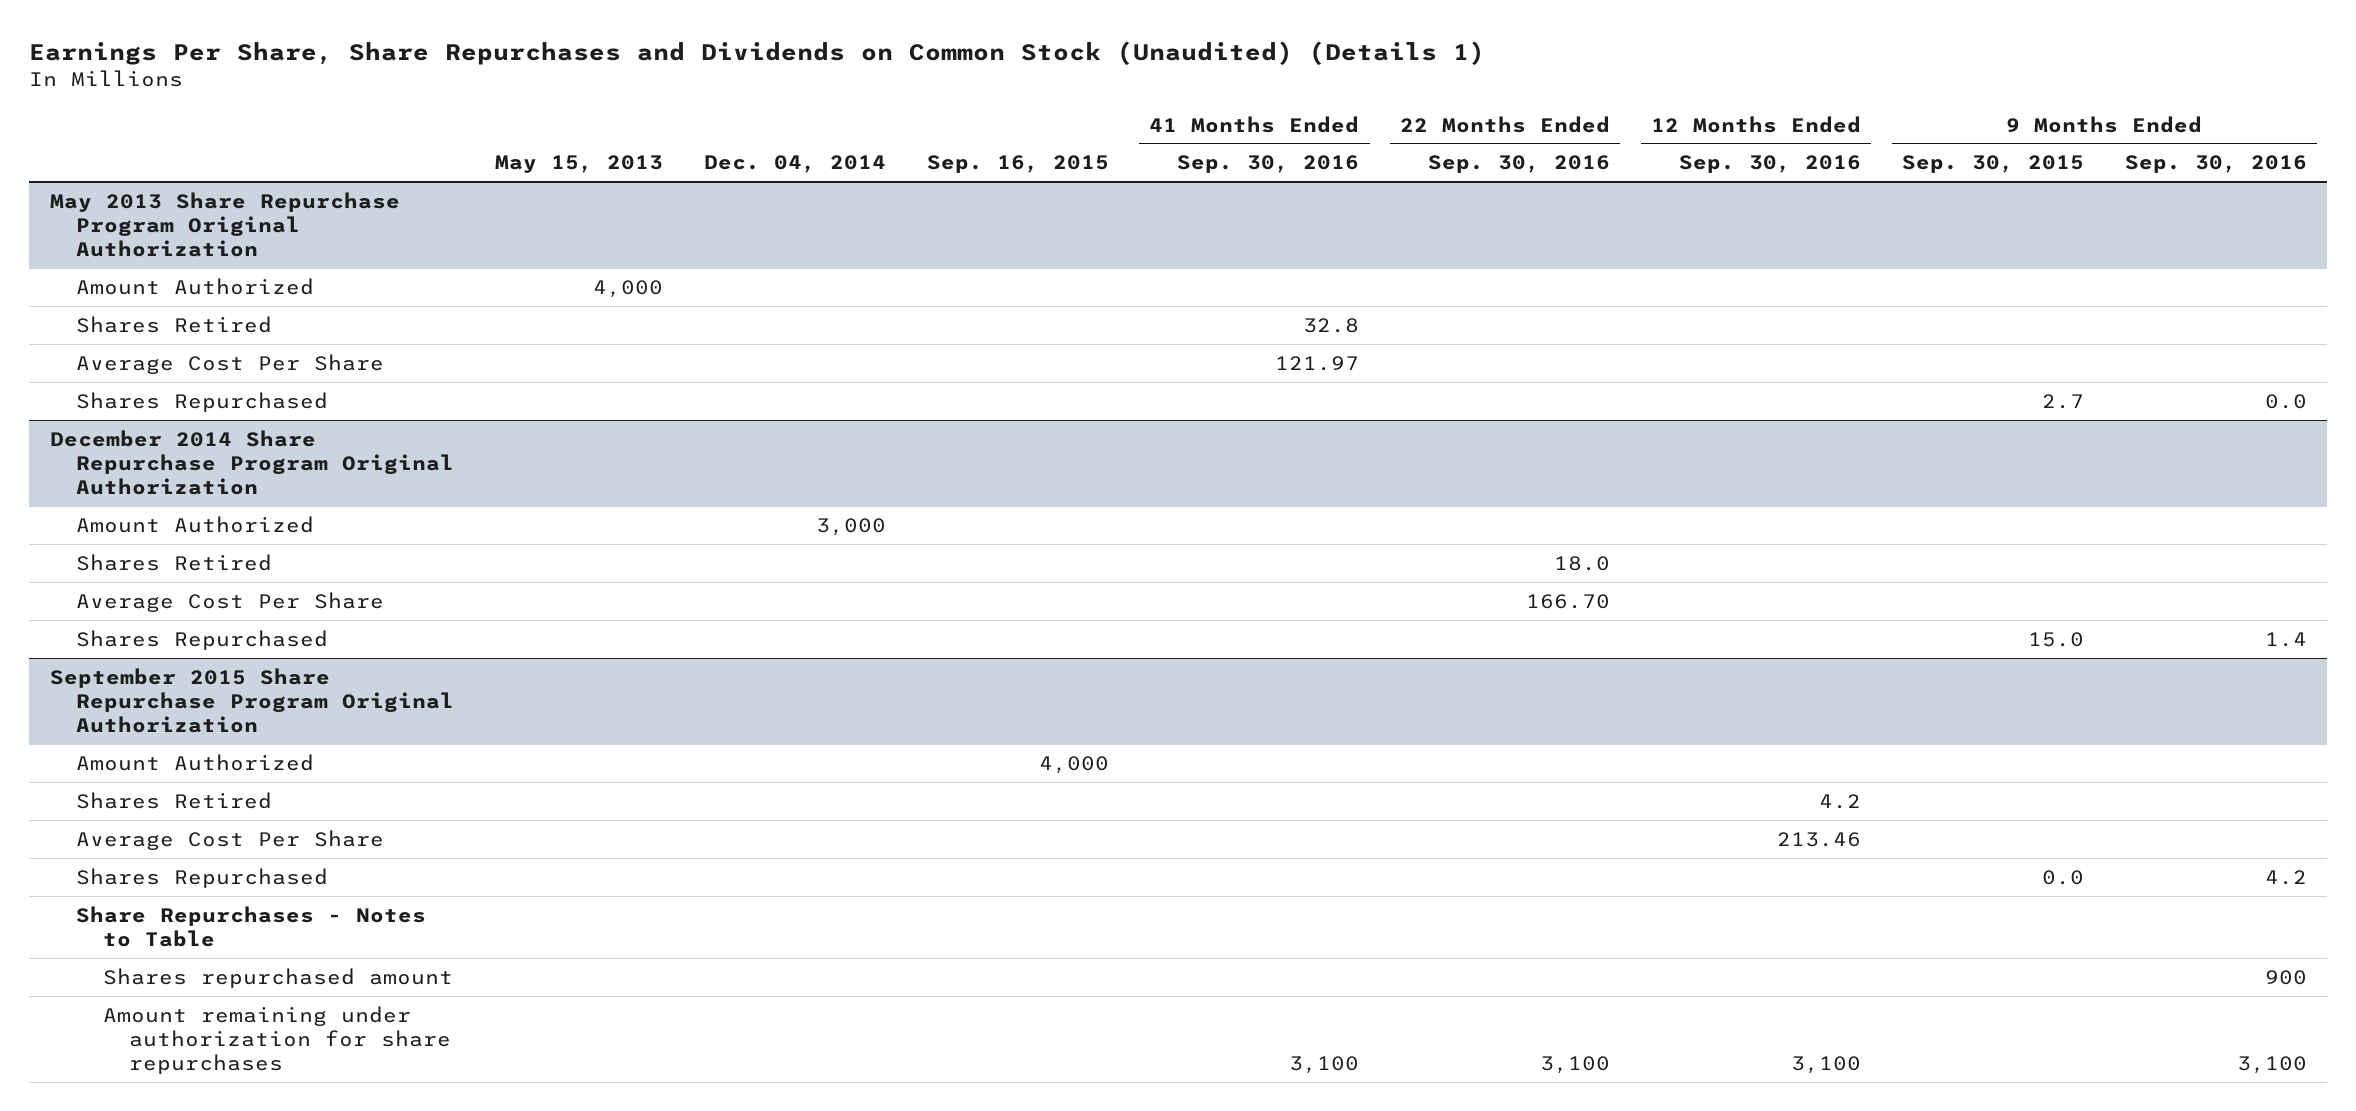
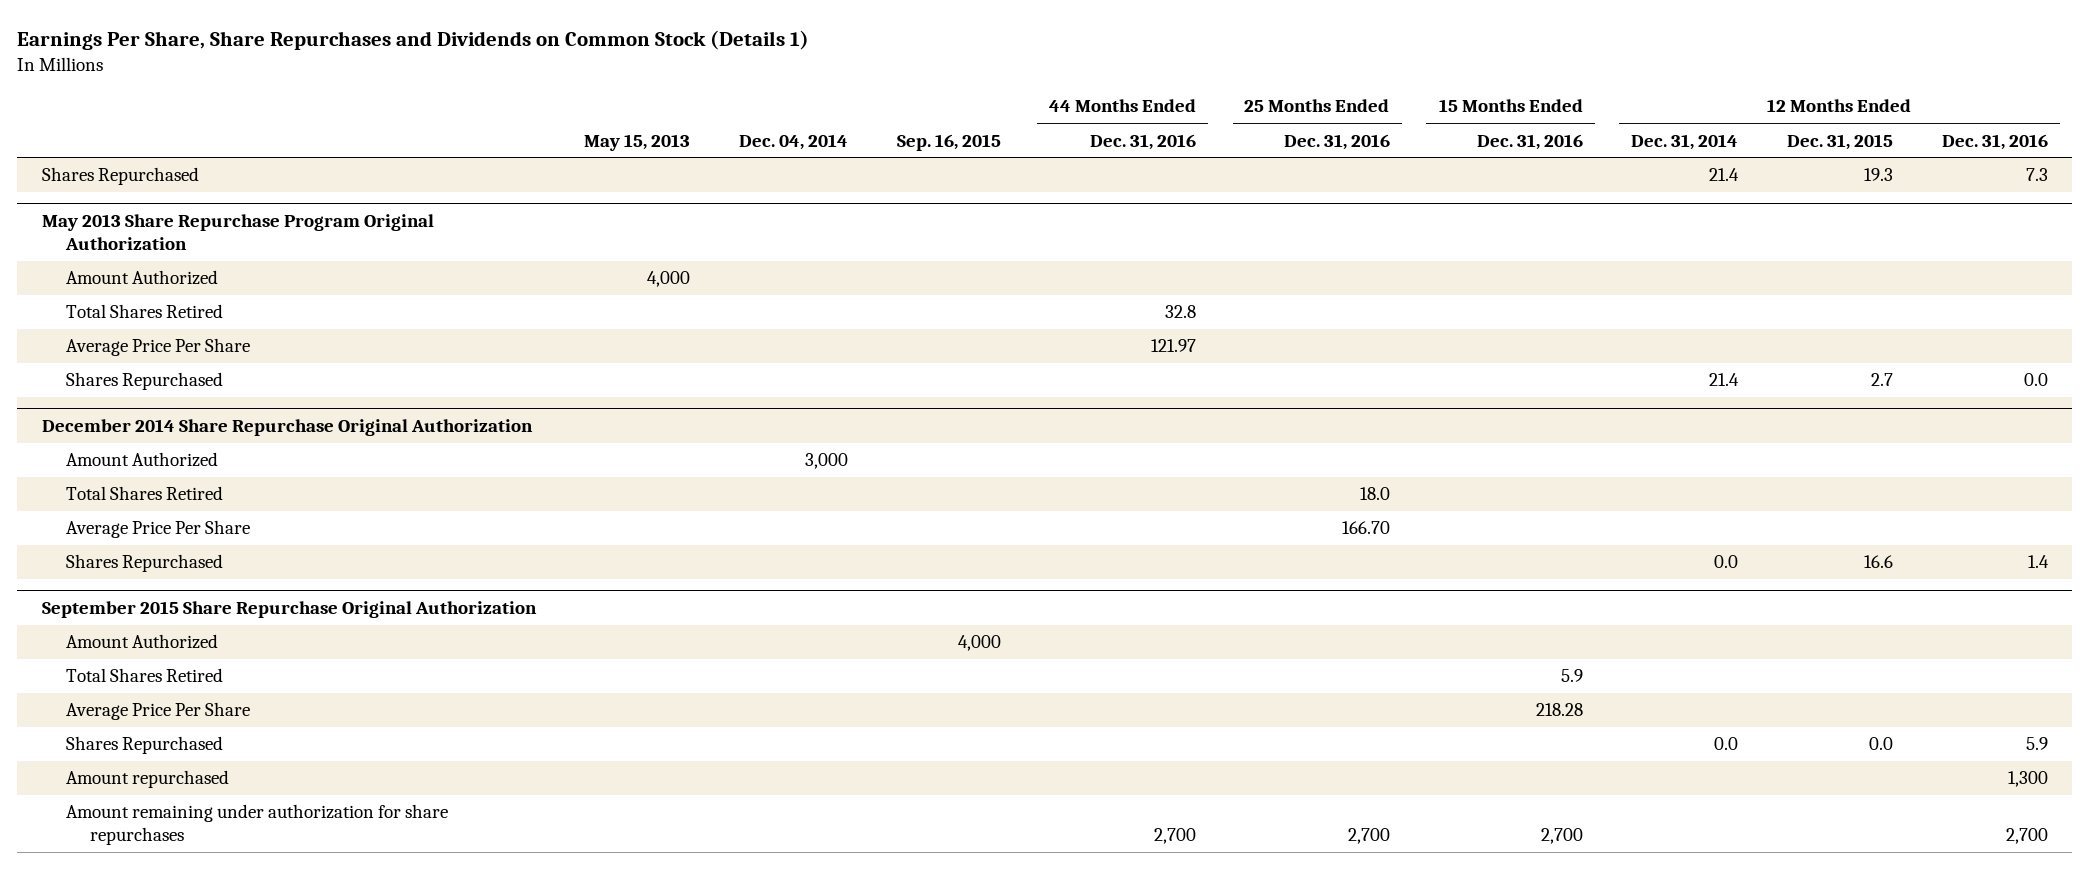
- Earnings Per Share, Share Repurchases and Dividends on Common Stock (Unaudited) (Details 1)
+ Earnings Per Share, Share Repurchases and Dividends on Common Stock (Details 1)
- | May 15, 2013 | Dec. 04, 2014 | Sep. 16, 2015 | 41 Months Ended Sep. 30, 2016 | 22 Months Ended Sep. 30, 2016 | 12 Months Ended Sep. 30, 2016 | 9 Months Ended Sep. 30, 2015 | 9 Months Ended Sep. 30, 2016
+ | May 15, 2013 | Dec. 04, 2014 | Sep. 16, 2015 | 44 Months Ended Dec. 31, 2016 | 25 Months Ended Dec. 31, 2016 | 15 Months Ended Dec. 31, 2016 | 12 Months Ended Dec. 31, 2014 | 12 Months Ended Dec. 31, 2015 | 12 Months Ended Dec. 31, 2016
+ Shares Repurchased | | | | | | | 21.4 | 19.3 | 7.3
@ May 2013 Share Repurchase Program Original Authorization
- Shares Retired | | | | 32.8 | | | |
- Average Cost Per Share | | | | 121.97 | | | |
+ Total Shares Retired | | | | 32.8 | | | | |
+ Average Price Per Share | | | | 121.97 | | | | |
- December 2014 Share Repurchase Program Original Authorization
+ December 2014 Share Repurchase Original Authorization
- Shares Retired | | | | | 18.0 | | |
- Average Cost Per Share | | | | | 166.70 | | |
+ Total Shares Retired | | | | | 18.0 | | | |
+ Average Price Per Share | | | | | 166.70 | | | |
- September 2015 Share Repurchase Program Original Authorization
+ September 2015 Share Repurchase Original Authorization
- Shares Retired | | | | | | 4.2 | |
- Average Cost Per Share | | | | | | 213.46 | |
+ Total Shares Retired | | | | | | 5.9 | | |
+ Average Price Per Share | | | | | | 218.28 | | |
- Share Repurchases - Notes to Table
- Shares repurchased amount | | | | | | | | 900
+ Amount repurchased | | | | | | | | | 1,300

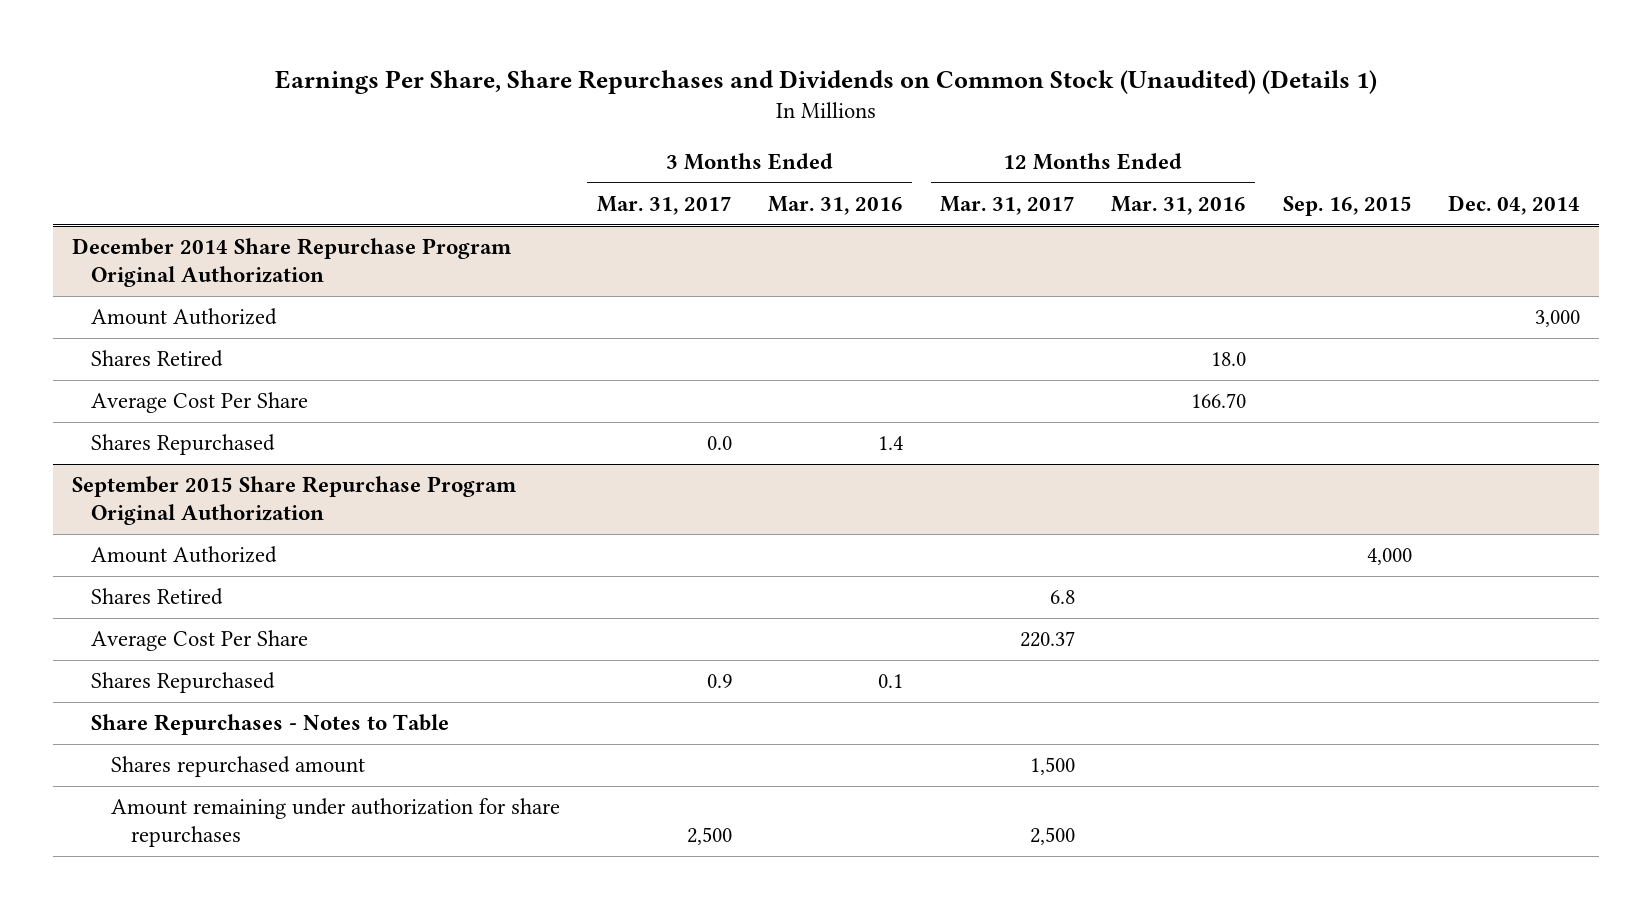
- Earnings Per Share, Share Repurchases and Dividends on Common Stock (Details 1)
+ Earnings Per Share, Share Repurchases and Dividends on Common Stock (Unaudited) (Details 1)
- | May 15, 2013 | Dec. 04, 2014 | Sep. 16, 2015 | 44 Months Ended Dec. 31, 2016 | 25 Months Ended Dec. 31, 2016 | 15 Months Ended Dec. 31, 2016 | 12 Months Ended Dec. 31, 2014 | 12 Months Ended Dec. 31, 2015 | 12 Months Ended Dec. 31, 2016
+ | 3 Months Ended Mar. 31, 2017 | 3 Months Ended Mar. 31, 2016 | 12 Months Ended Mar. 31, 2017 | 12 Months Ended Mar. 31, 2016 | Sep. 16, 2015 | Dec. 04, 2014
- Shares Repurchased | | | | | | | 21.4 | 19.3 | 7.3
- May 2013 Share Repurchase Program Original Authorization
- Amount Authorized | 4,000 | | | | | | | |
- Total Shares Retired | | | | 32.8 | | | | |
- Average Price Per Share | | | | 121.97 | | | | |
- Shares Repurchased | | | | | | | 21.4 | 2.7 | 0.0
- December 2014 Share Repurchase Original Authorization
+ December 2014 Share Repurchase Program Original Authorization
- Total Shares Retired | | | | | 18.0 | | | |
- Average Price Per Share | | | | | 166.70 | | | |
+ Shares Retired | | | | 18.0 | |
+ Average Cost Per Share | | | | 166.70 | |
- September 2015 Share Repurchase Original Authorization
+ September 2015 Share Repurchase Program Original Authorization
- Total Shares Retired | | | | | | 5.9 | | |
- Average Price Per Share | | | | | | 218.28 | | |
+ Shares Retired | | | 6.8 | | |
+ Average Cost Per Share | | | 220.37 | | |
- Amount repurchased | | | | | | | | | 1,300
+ Share Repurchases - Notes to Table
+ Shares repurchased amount | | | 1,500 | | |

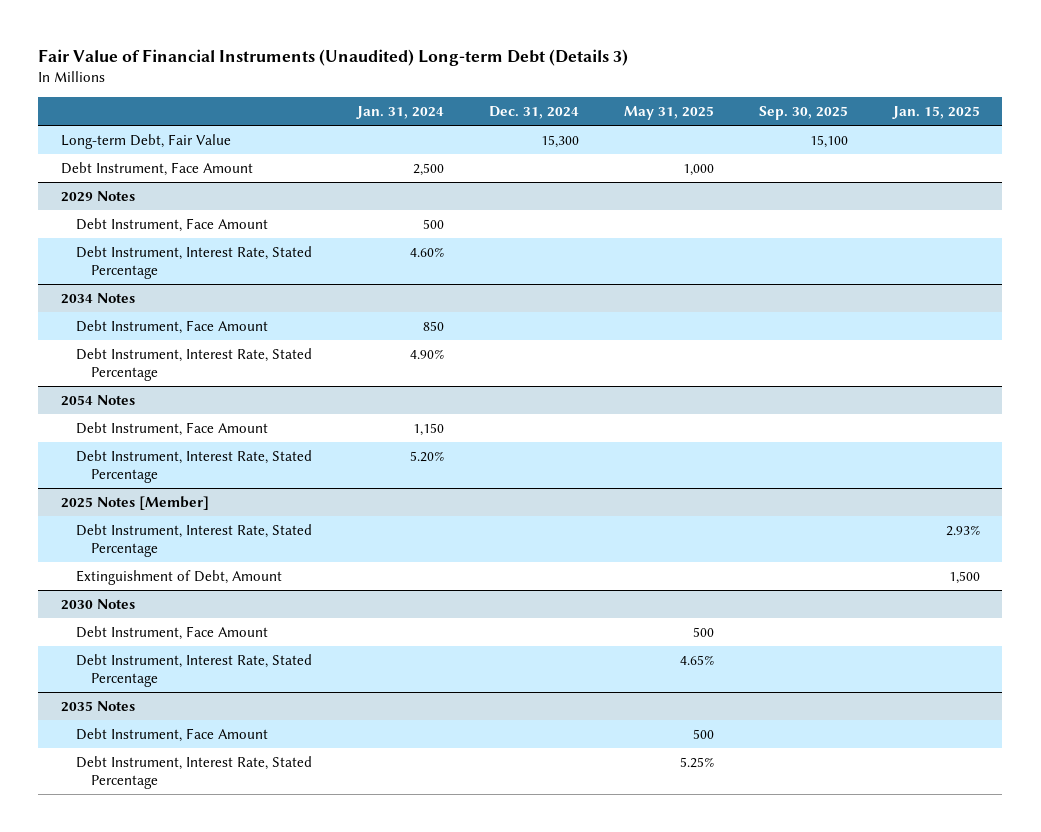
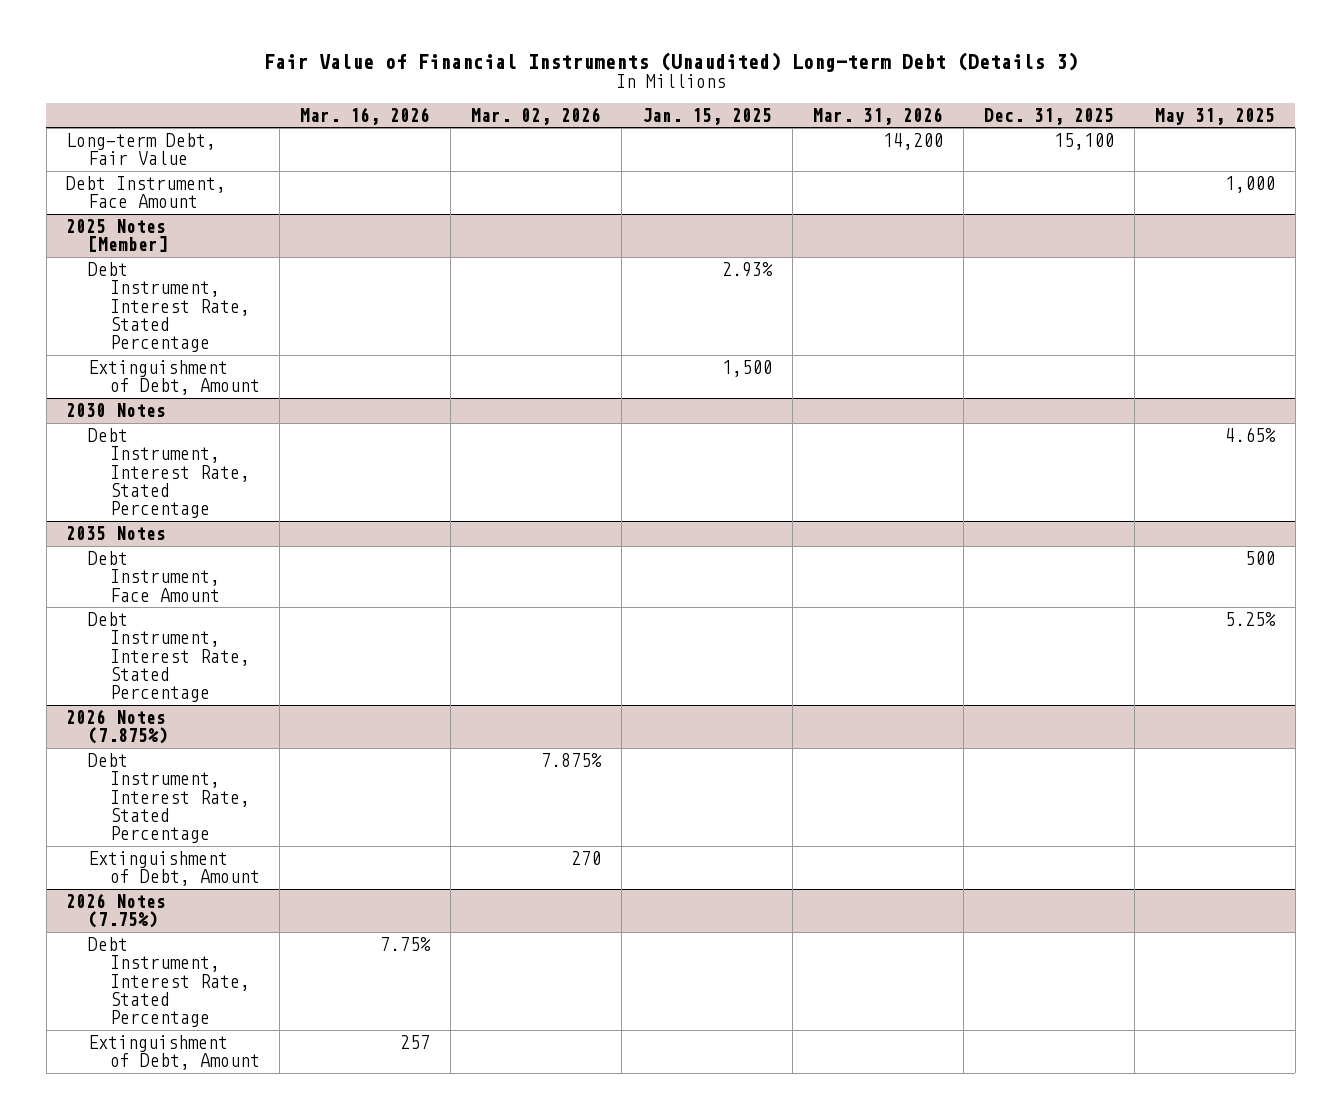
- | Jan. 31, 2024 | Dec. 31, 2024 | May 31, 2025 | Sep. 30, 2025 | Jan. 15, 2025
+ | Mar. 16, 2026 | Mar. 02, 2026 | Jan. 15, 2025 | Mar. 31, 2026 | Dec. 31, 2025 | May 31, 2025
- 2029 Notes
- Debt Instrument, Face Amount | 500 | | | |
- Debt Instrument, Interest Rate, Stated Percentage | 4.60% | | | |
- 2034 Notes
- Debt Instrument, Face Amount | 850 | | | |
- Debt Instrument, Interest Rate, Stated Percentage | 4.90% | | | |
- 2054 Notes
- Debt Instrument, Face Amount | 1,150 | | | |
- Debt Instrument, Interest Rate, Stated Percentage | 5.20% | | | |
@ 2030 Notes
- Debt Instrument, Face Amount | | | 500 | |
+ 2026 Notes (7.875%)
+ Debt Instrument, Interest Rate, Stated Percentage | | 7.875% | | | |
+ Extinguishment of Debt, Amount | | 270 | | | |
+ 2026 Notes (7.75%)
+ Debt Instrument, Interest Rate, Stated Percentage | 7.75% | | | | |
+ Extinguishment of Debt, Amount | 257 | | | | |

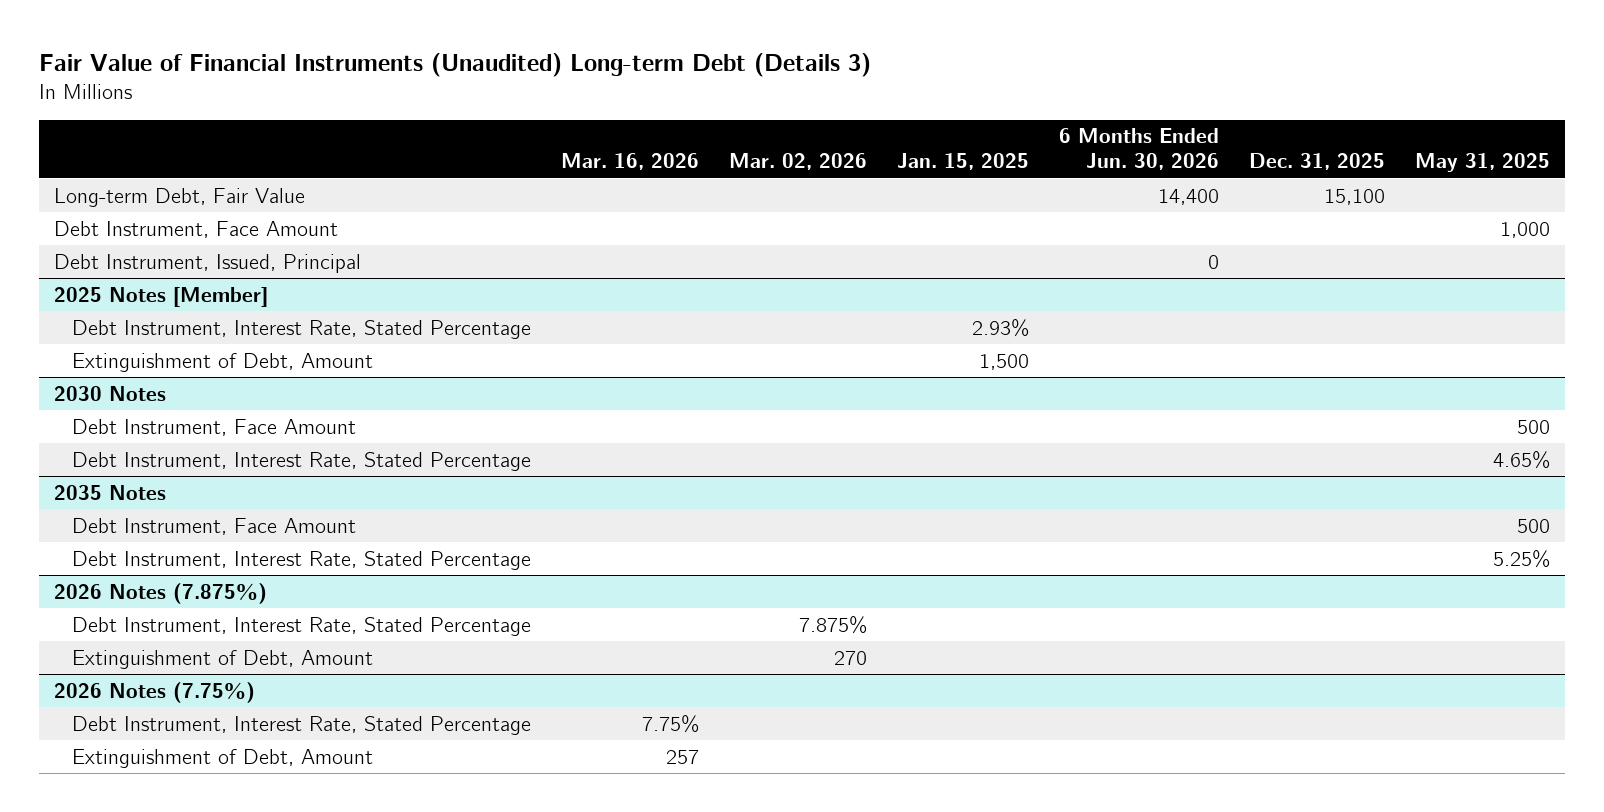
- | Mar. 16, 2026 | Mar. 02, 2026 | Jan. 15, 2025 | Mar. 31, 2026 | Dec. 31, 2025 | May 31, 2025
+ | Mar. 16, 2026 | Mar. 02, 2026 | Jan. 15, 2025 | 6 Months Ended Jun. 30, 2026 | Dec. 31, 2025 | May 31, 2025
+ Debt Instrument, Issued, Principal | | | | 0 | |
@ 2030 Notes
+ Debt Instrument, Face Amount | | | | | | 500

